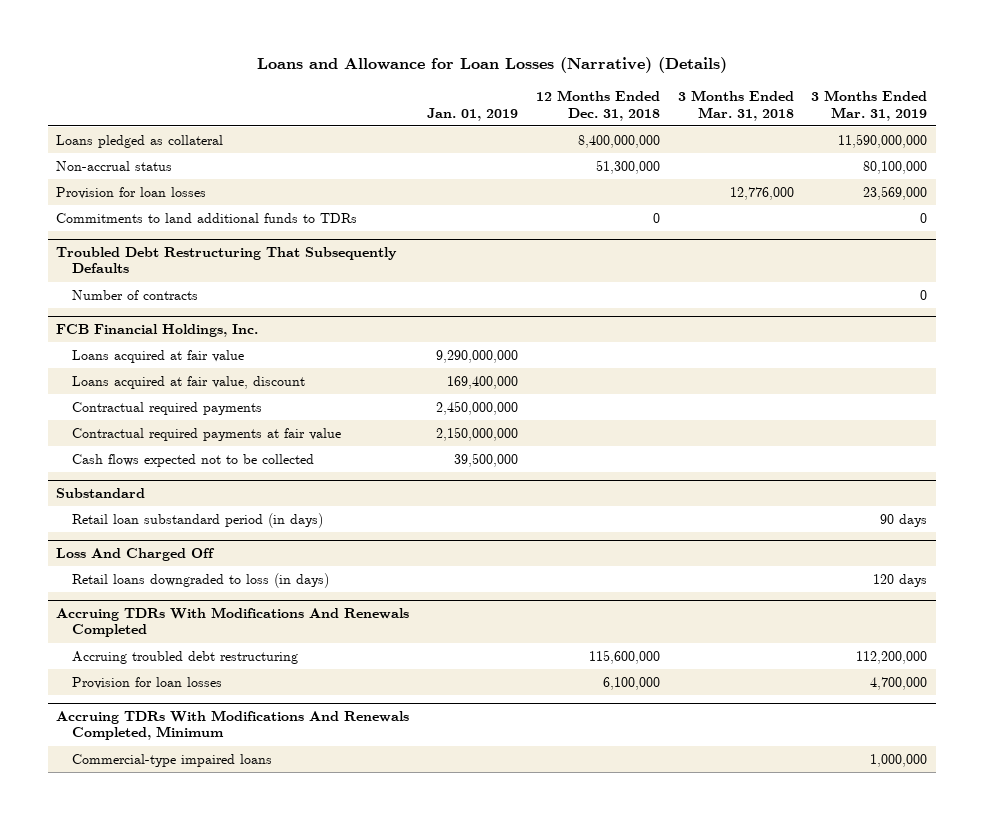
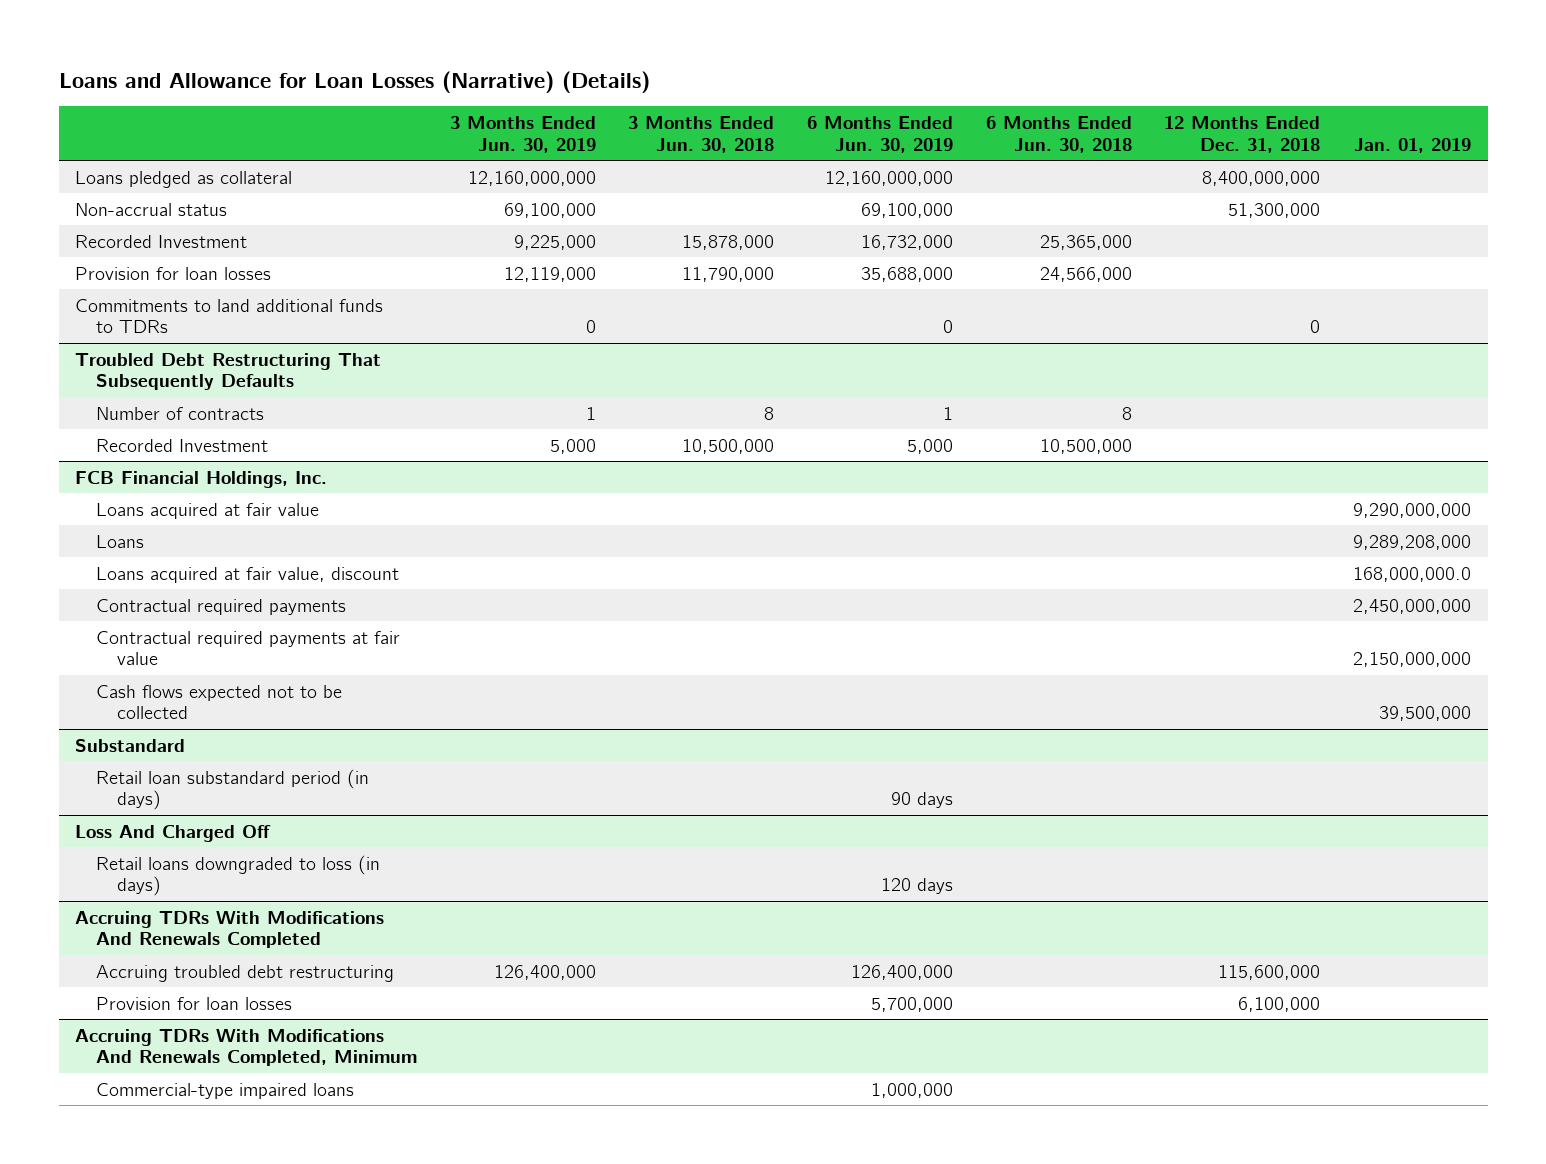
- | Jan. 01, 2019 | 12 Months Ended Dec. 31, 2018 | 3 Months Ended Mar. 31, 2018 | 3 Months Ended Mar. 31, 2019
+ | 3 Months Ended Jun. 30, 2019 | 3 Months Ended Jun. 30, 2018 | 6 Months Ended Jun. 30, 2019 | 6 Months Ended Jun. 30, 2018 | 12 Months Ended Dec. 31, 2018 | Jan. 01, 2019
+ Recorded Investment | 9,225,000 | 15,878,000 | 16,732,000 | 25,365,000 | |
@ Troubled Debt Restructuring That Subsequently Defaults
+ Recorded Investment | 5,000 | 10,500,000 | 5,000 | 10,500,000 | |
@ FCB Financial Holdings, Inc.
- Loans acquired at fair value, discount | 169,400,000 | | |
+ Loans | | | | | | 9,289,208,000
+ Loans acquired at fair value, discount | | | | | | 168,000,000.0

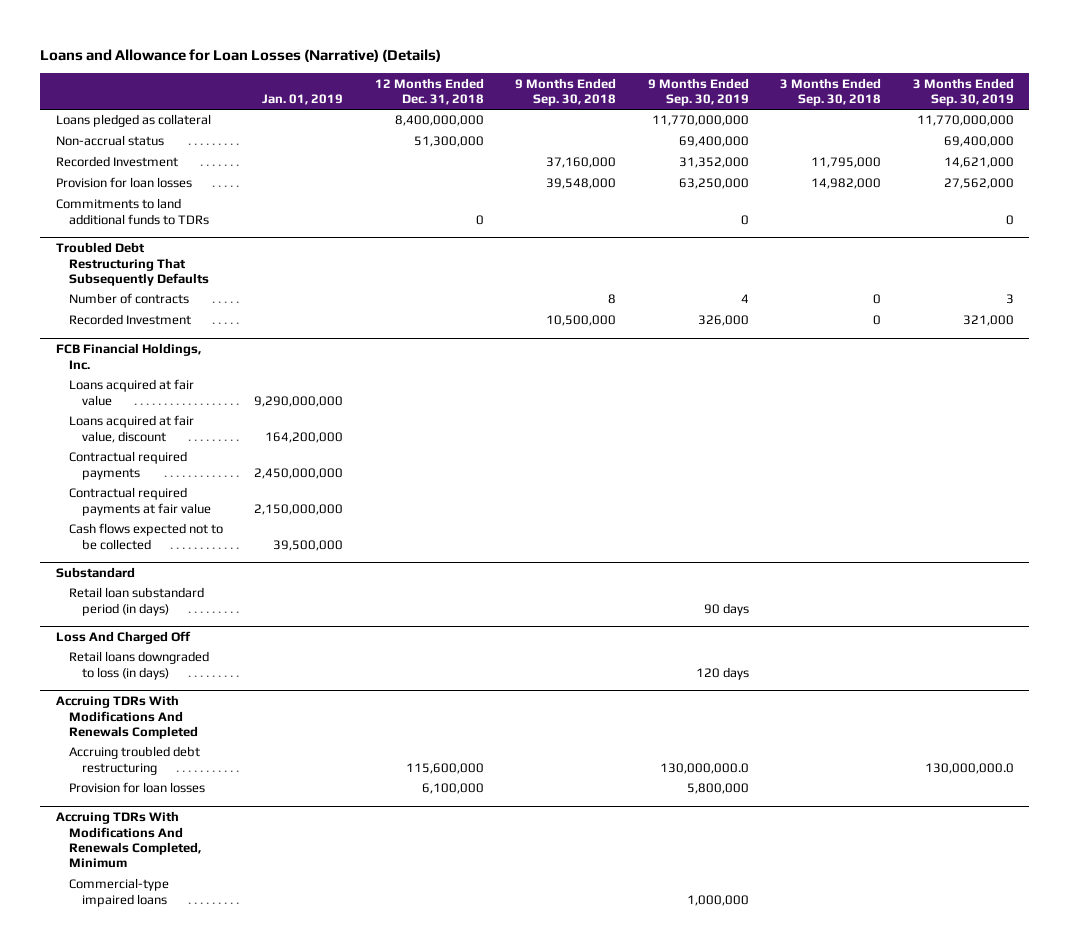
- | 3 Months Ended Jun. 30, 2019 | 3 Months Ended Jun. 30, 2018 | 6 Months Ended Jun. 30, 2019 | 6 Months Ended Jun. 30, 2018 | 12 Months Ended Dec. 31, 2018 | Jan. 01, 2019
+ | Jan. 01, 2019 | 12 Months Ended Dec. 31, 2018 | 9 Months Ended Sep. 30, 2018 | 9 Months Ended Sep. 30, 2019 | 3 Months Ended Sep. 30, 2018 | 3 Months Ended Sep. 30, 2019
@ FCB Financial Holdings, Inc.
- Loans | | | | | | 9,289,208,000
- Loans acquired at fair value, discount | | | | | | 168,000,000.0
+ Loans acquired at fair value, discount | 164,200,000 | | | | |

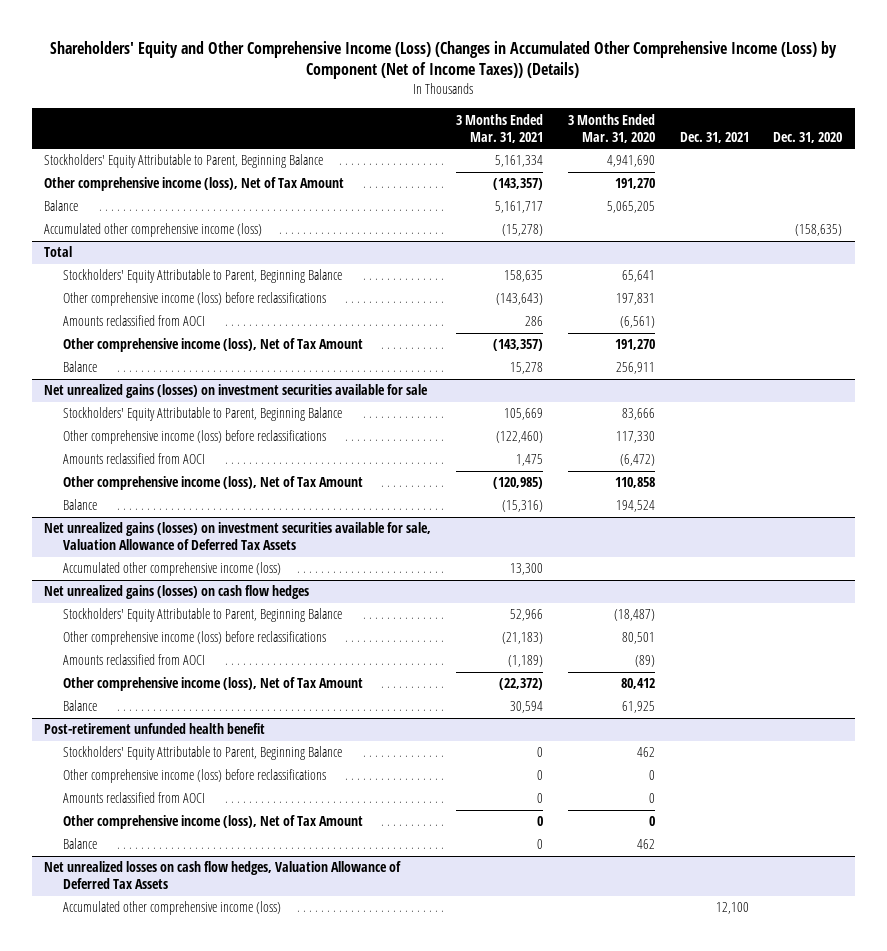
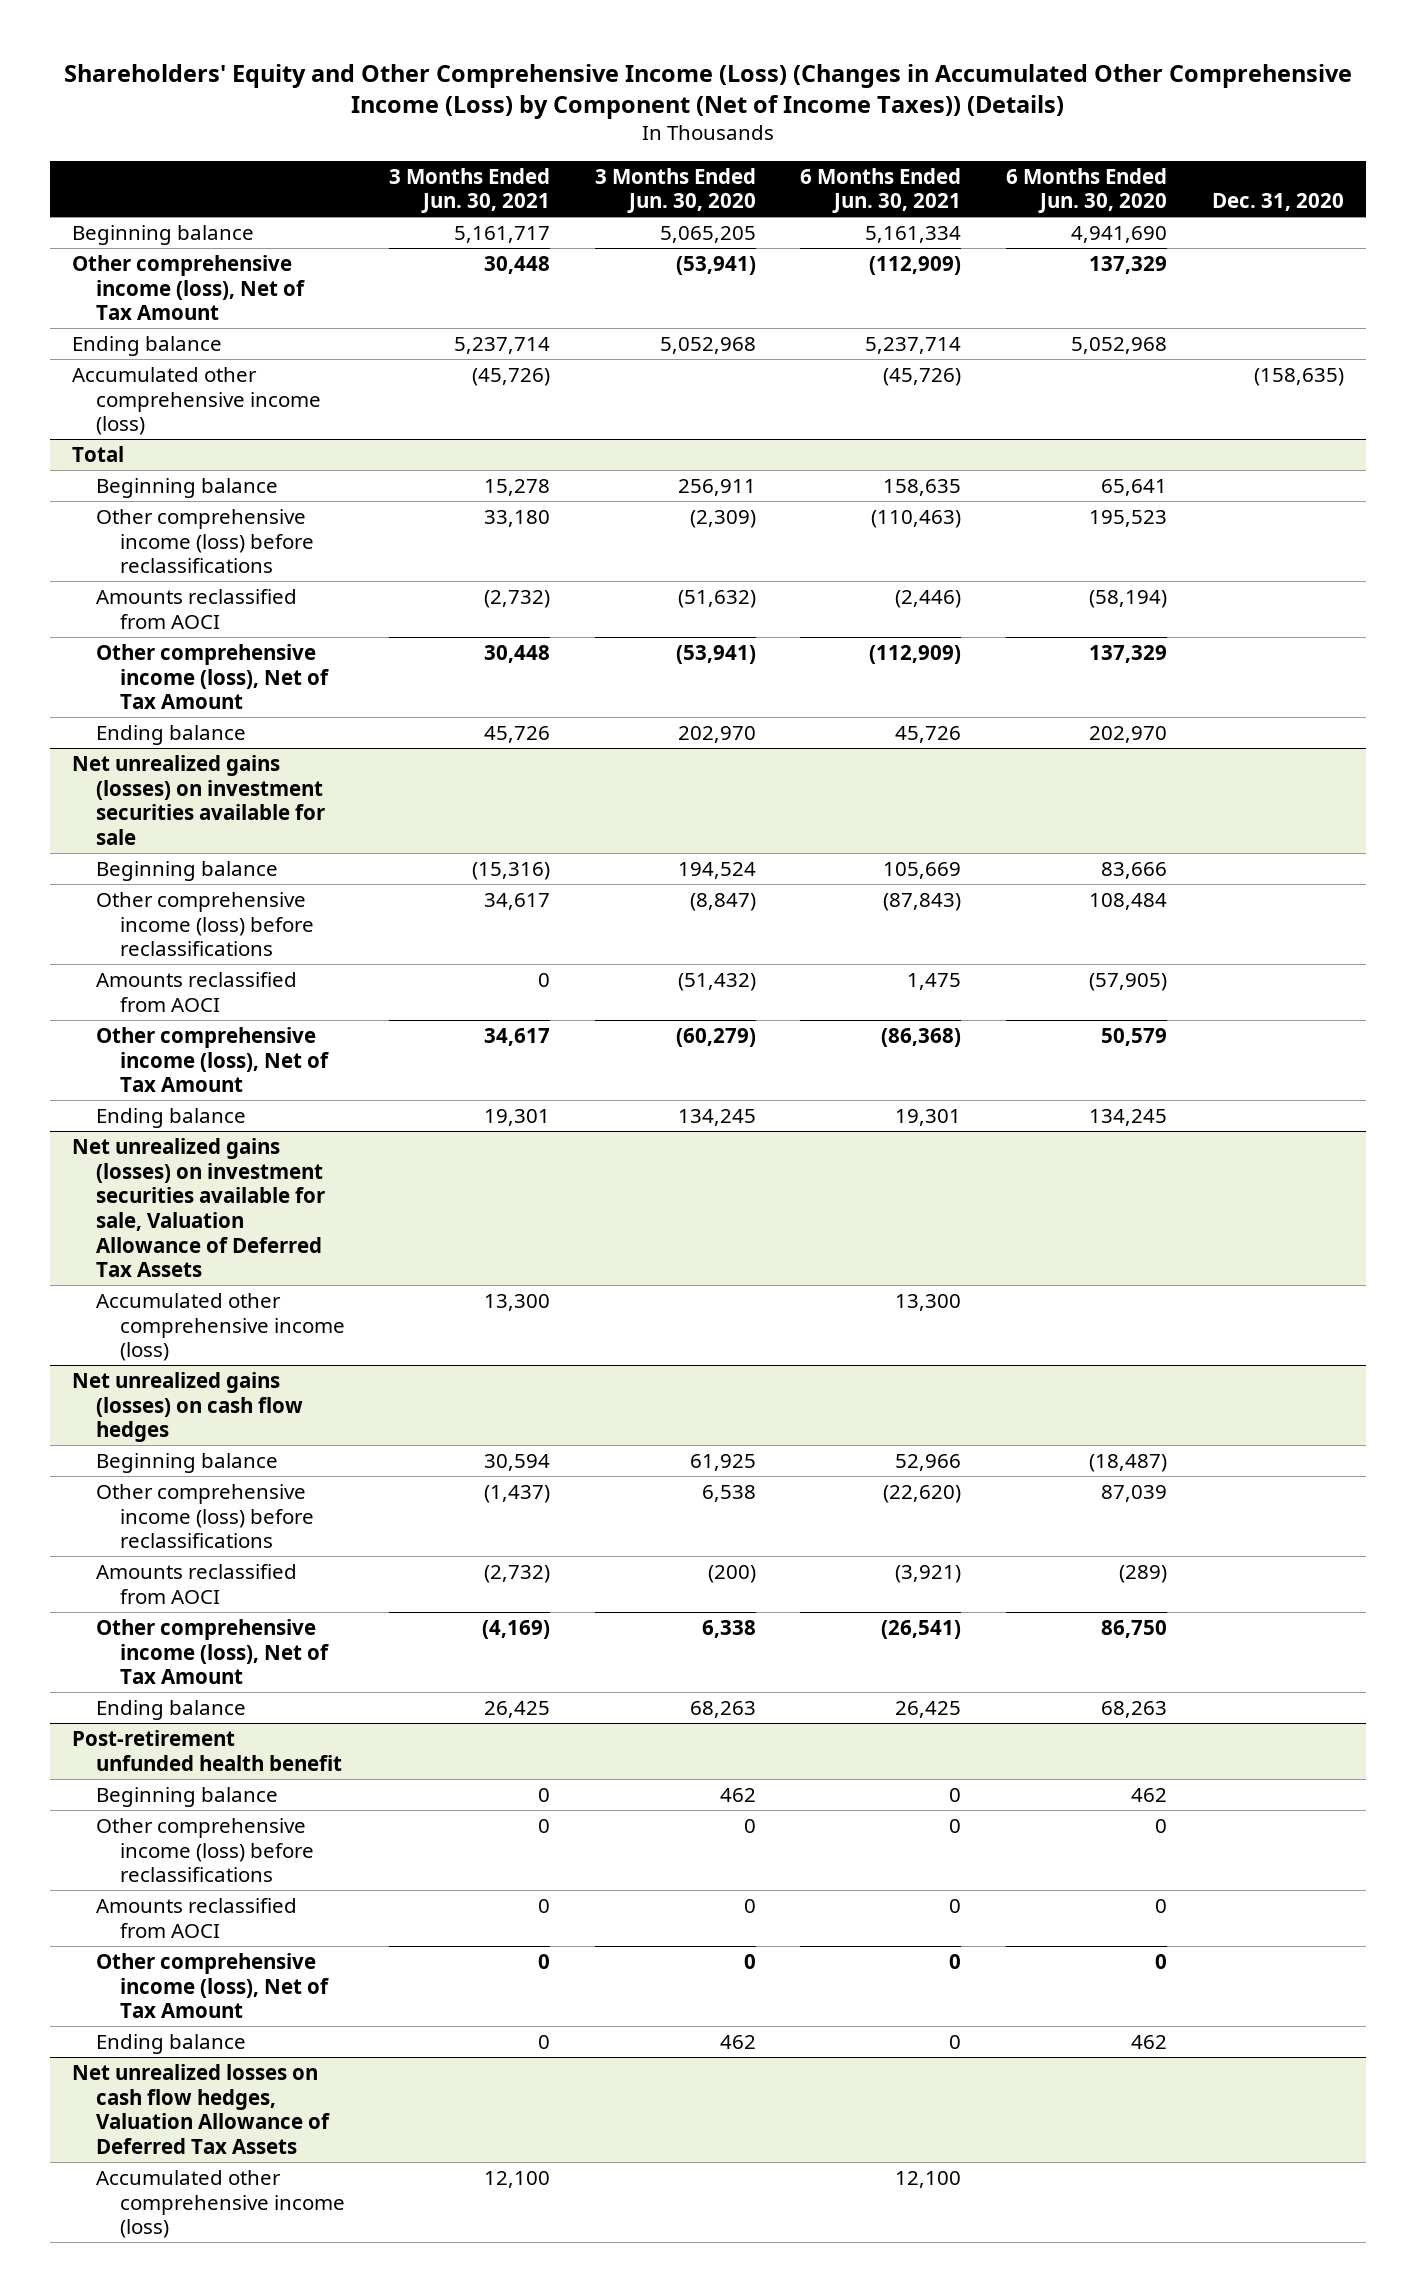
- | 3 Months Ended Mar. 31, 2021 | 3 Months Ended Mar. 31, 2020 | Dec. 31, 2021 | Dec. 31, 2020
+ | 3 Months Ended Jun. 30, 2021 | 3 Months Ended Jun. 30, 2020 | 6 Months Ended Jun. 30, 2021 | 6 Months Ended Jun. 30, 2020 | Dec. 31, 2020
- Stockholders' Equity Attributable to Parent, Beginning Balance | 5,161,334 | 4,941,690 | |
+ Beginning balance | 5,161,717 | 5,065,205 | 5,161,334 | 4,941,690 |
- Balance | 5,161,717 | 5,065,205 | |
+ Ending balance | 5,237,714 | 5,052,968 | 5,237,714 | 5,052,968 |
@ Total
- Stockholders' Equity Attributable to Parent, Beginning Balance | 158,635 | 65,641 | |
+ Beginning balance | 15,278 | 256,911 | 158,635 | 65,641 |
- Balance | 15,278 | 256,911 | |
+ Ending balance | 45,726 | 202,970 | 45,726 | 202,970 |
@ Net unrealized gains (losses) on investment securities available for sale
- Stockholders' Equity Attributable to Parent, Beginning Balance | 105,669 | 83,666 | |
+ Beginning balance | (15,316) | 194,524 | 105,669 | 83,666 |
- Balance | (15,316) | 194,524 | |
+ Ending balance | 19,301 | 134,245 | 19,301 | 134,245 |
@ Net unrealized gains (losses) on cash flow hedges
- Stockholders' Equity Attributable to Parent, Beginning Balance | 52,966 | (18,487) | |
+ Beginning balance | 30,594 | 61,925 | 52,966 | (18,487) |
- Balance | 30,594 | 61,925 | |
+ Ending balance | 26,425 | 68,263 | 26,425 | 68,263 |
@ Post-retirement unfunded health benefit
- Stockholders' Equity Attributable to Parent, Beginning Balance | 0 | 462 | |
+ Beginning balance | 0 | 462 | 0 | 462 |
- Balance | 0 | 462 | |
+ Ending balance | 0 | 462 | 0 | 462 |

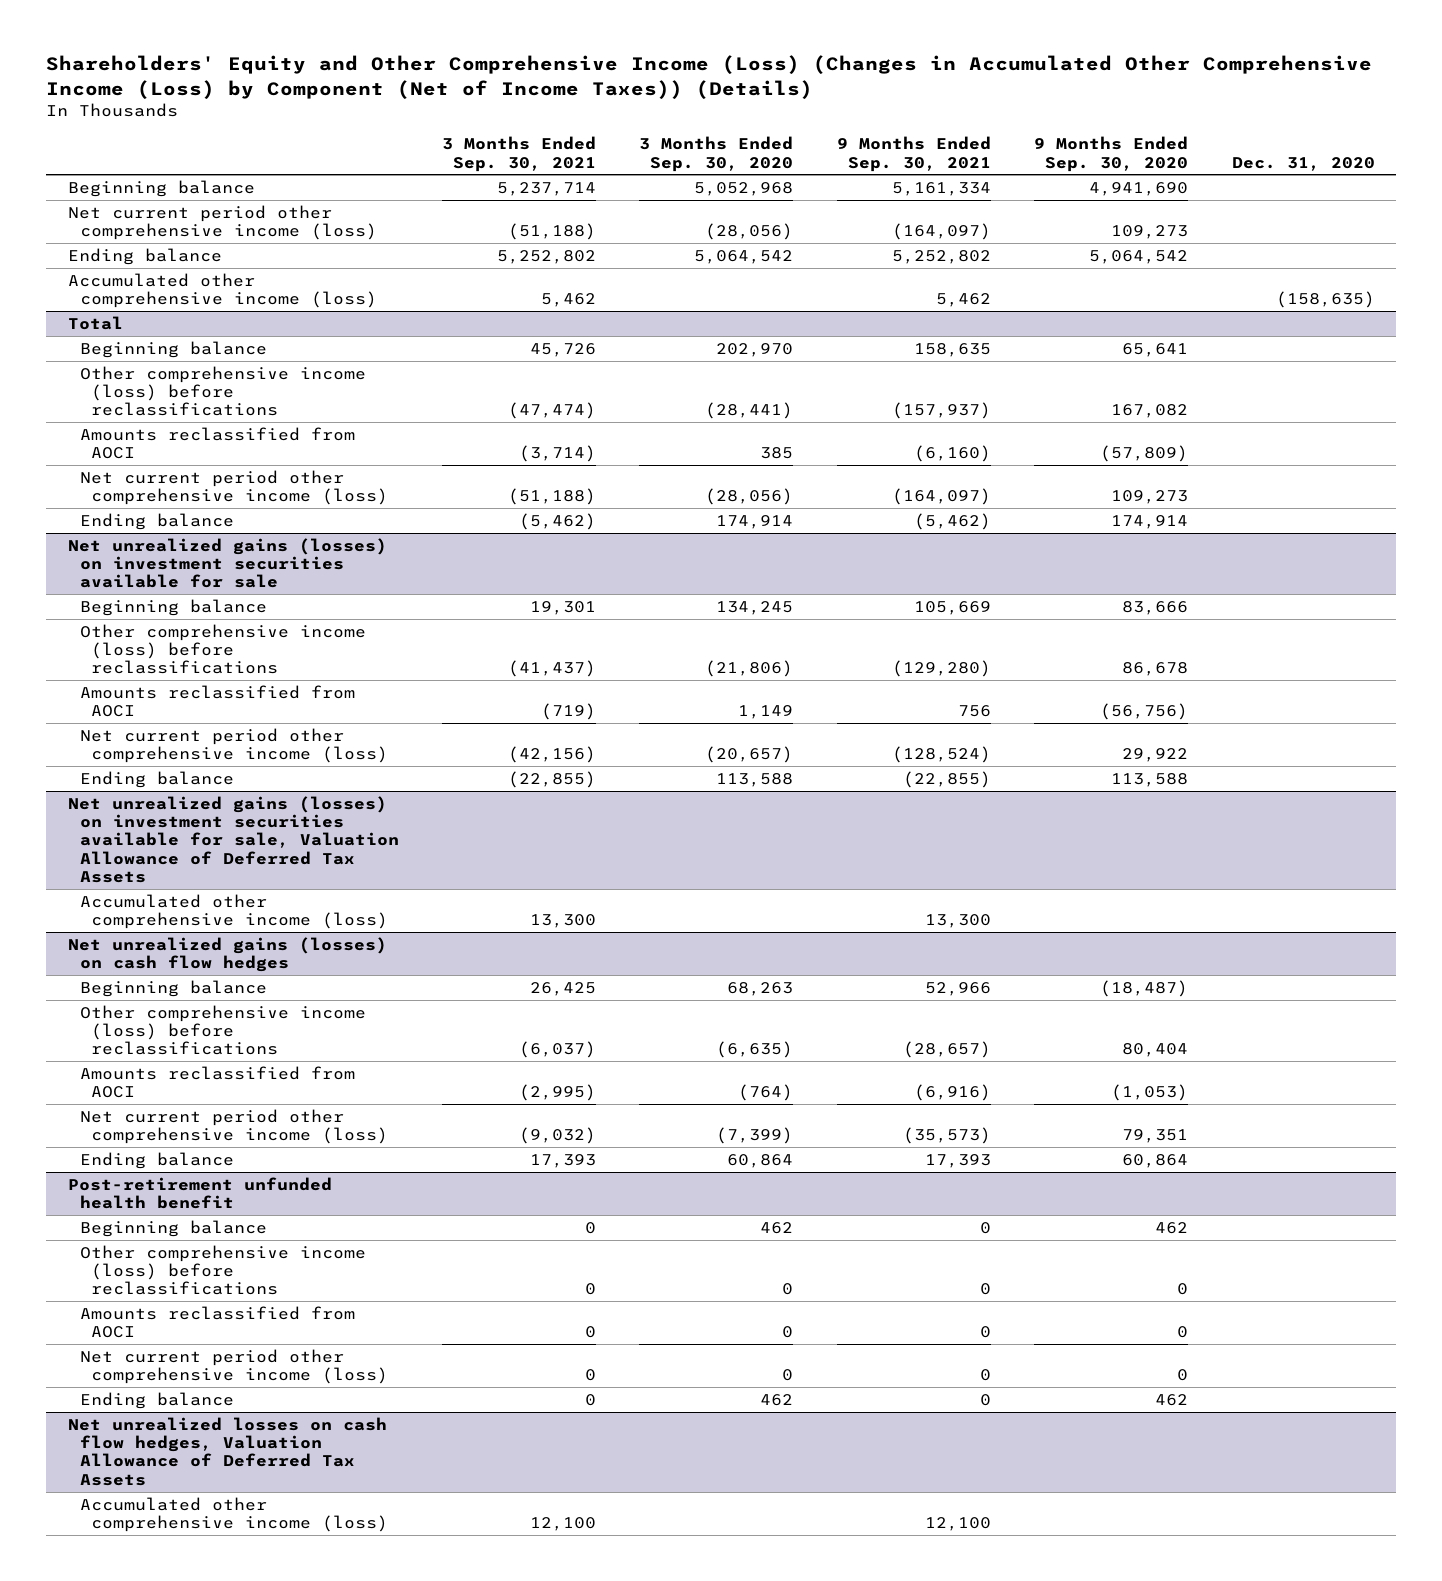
- | 3 Months Ended Jun. 30, 2021 | 3 Months Ended Jun. 30, 2020 | 6 Months Ended Jun. 30, 2021 | 6 Months Ended Jun. 30, 2020 | Dec. 31, 2020
+ | 3 Months Ended Sep. 30, 2021 | 3 Months Ended Sep. 30, 2020 | 9 Months Ended Sep. 30, 2021 | 9 Months Ended Sep. 30, 2020 | Dec. 31, 2020
- Other comprehensive income (loss), Net of Tax Amount | 30,448 | (53,941) | (112,909) | 137,329 |
+ Net current period other comprehensive income (loss) | (51,188) | (28,056) | (164,097) | 109,273 |
@ Total
- Other comprehensive income (loss), Net of Tax Amount | 30,448 | (53,941) | (112,909) | 137,329 |
+ Net current period other comprehensive income (loss) | (51,188) | (28,056) | (164,097) | 109,273 |
@ Net unrealized gains (losses) on investment securities available for sale
- Other comprehensive income (loss), Net of Tax Amount | 34,617 | (60,279) | (86,368) | 50,579 |
+ Net current period other comprehensive income (loss) | (42,156) | (20,657) | (128,524) | 29,922 |
@ Net unrealized gains (losses) on cash flow hedges
- Other comprehensive income (loss), Net of Tax Amount | (4,169) | 6,338 | (26,541) | 86,750 |
+ Net current period other comprehensive income (loss) | (9,032) | (7,399) | (35,573) | 79,351 |
@ Post-retirement unfunded health benefit
- Other comprehensive income (loss), Net of Tax Amount | 0 | 0 | 0 | 0 |
+ Net current period other comprehensive income (loss) | 0 | 0 | 0 | 0 |

